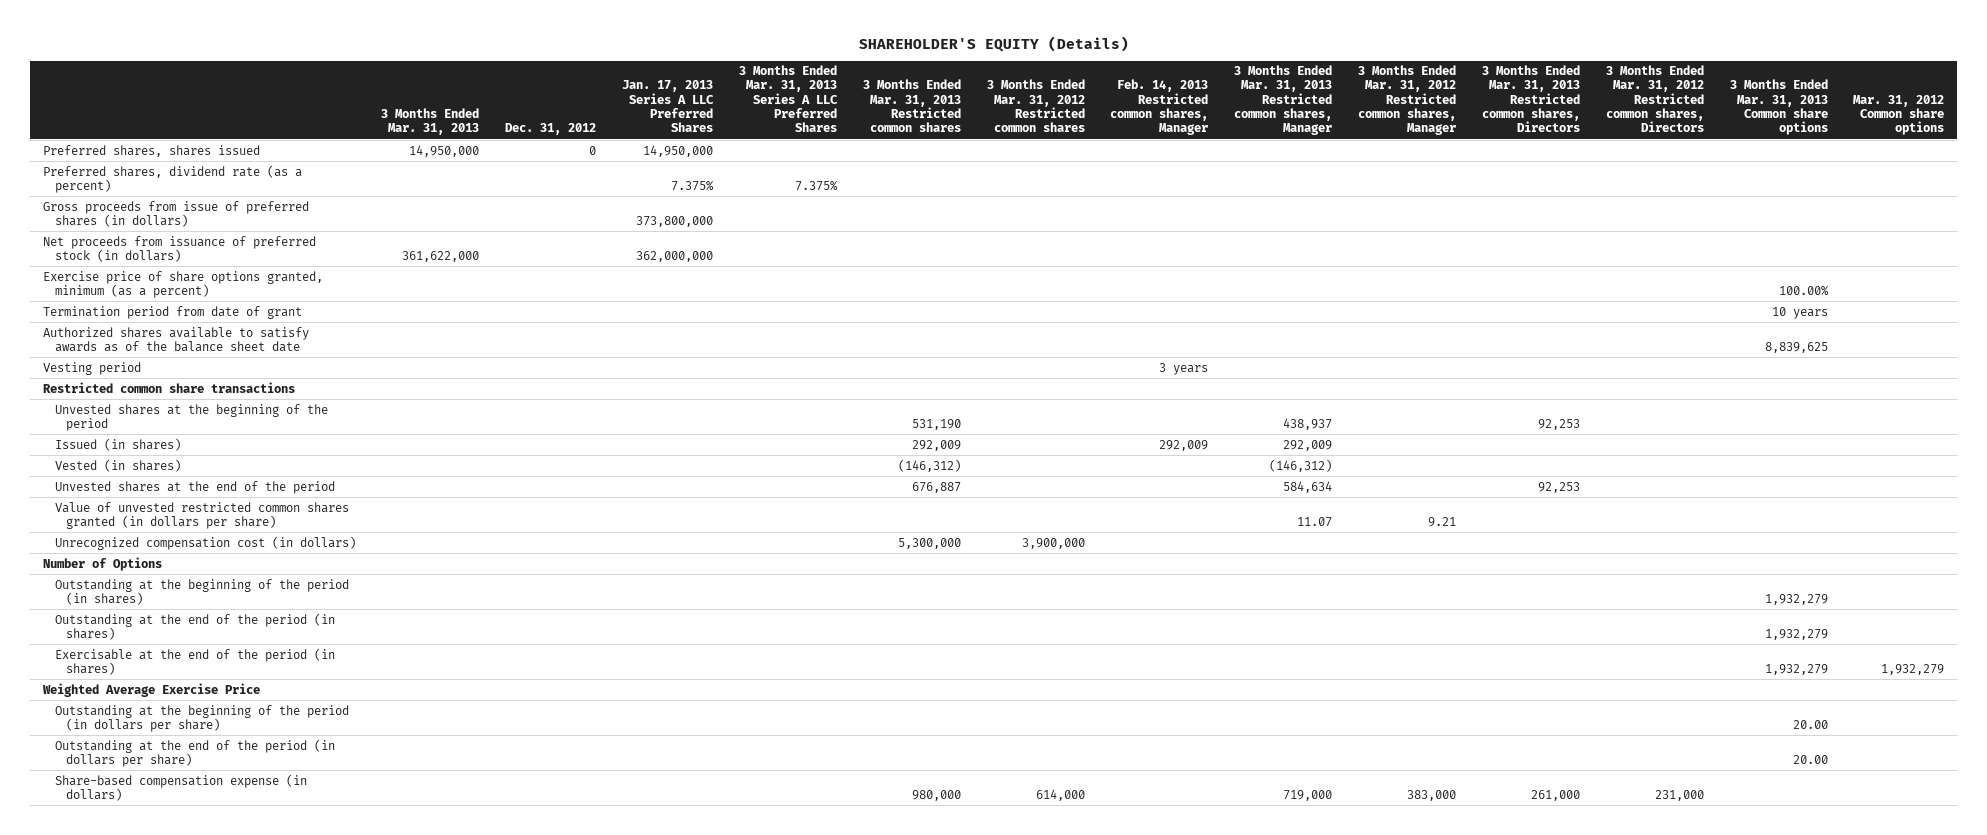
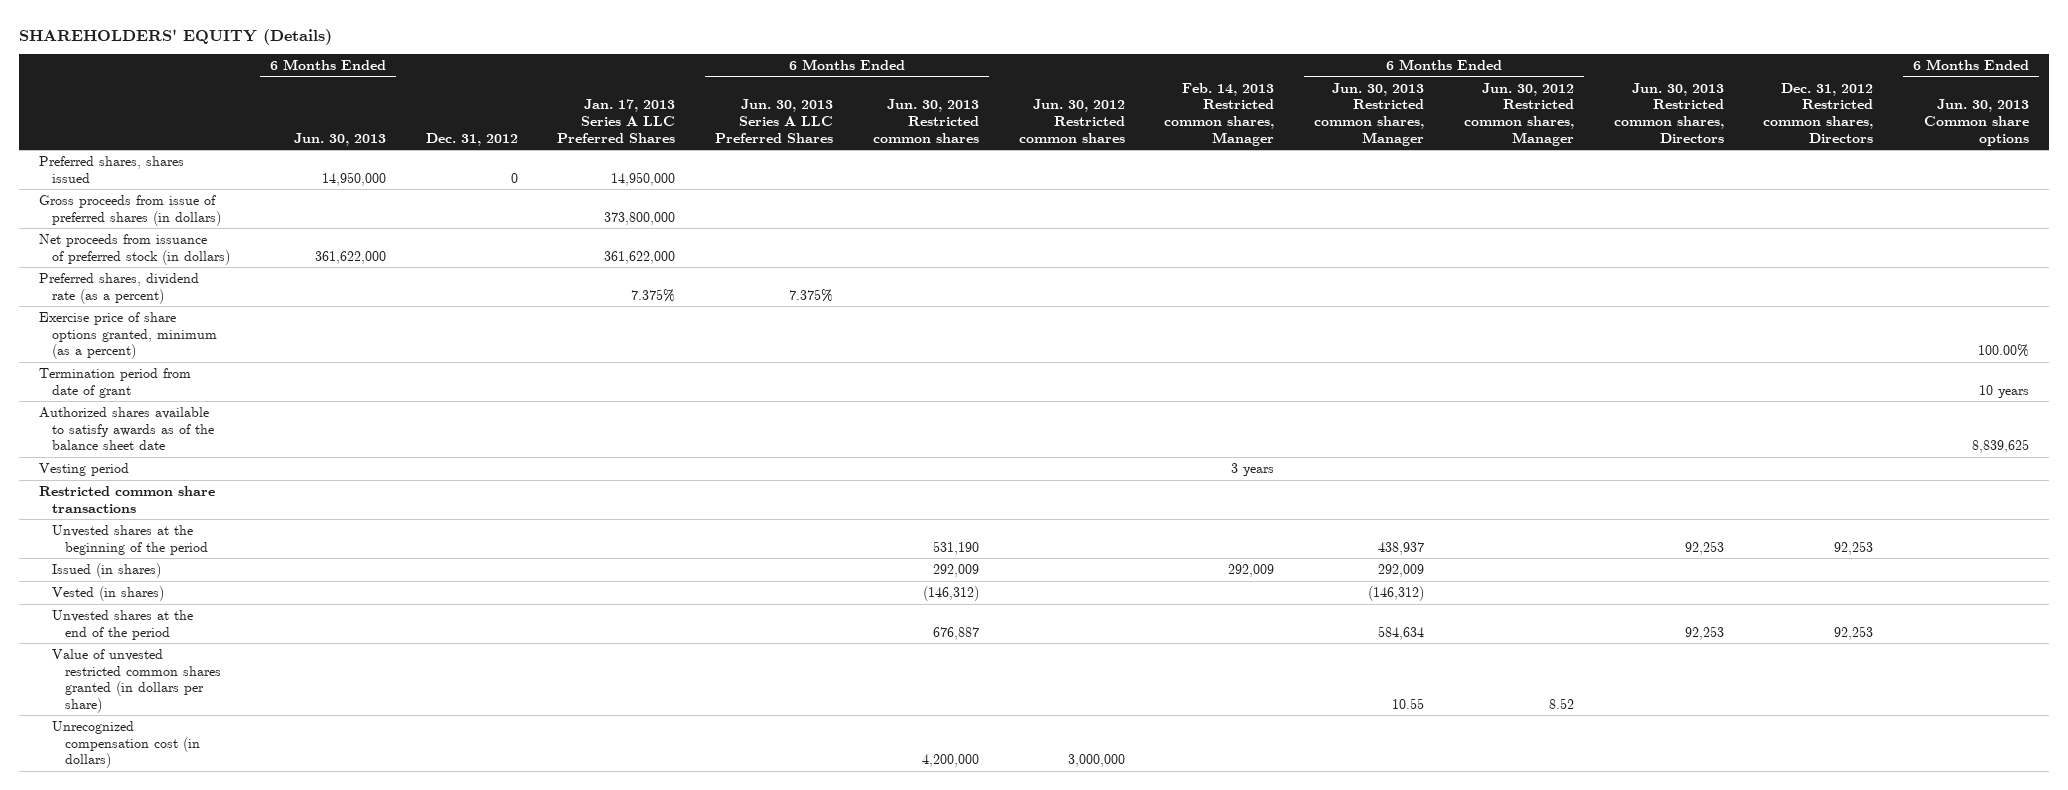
- SHAREHOLDER'S EQUITY (Details)
+ SHAREHOLDERS' EQUITY (Details)
- | 3 Months Ended Mar. 31, 2013 | Dec. 31, 2012 | Jan. 17, 2013 Series A LLC Preferred Shares | 3 Months Ended Mar. 31, 2013 Series A LLC Preferred Shares | 3 Months Ended Mar. 31, 2013 Restricted common shares | 3 Months Ended Mar. 31, 2012 Restricted common shares | Feb. 14, 2013 Restricted common shares, Manager | 3 Months Ended Mar. 31, 2013 Restricted common shares, Manager | 3 Months Ended Mar. 31, 2012 Restricted common shares, Manager | 3 Months Ended Mar. 31, 2013 Restricted common shares, Directors | 3 Months Ended Mar. 31, 2012 Restricted common shares, Directors | 3 Months Ended Mar. 31, 2013 Common share options | Mar. 31, 2012 Common share options
+ | 6 Months Ended Jun. 30, 2013 | Dec. 31, 2012 | Jan. 17, 2013 Series A LLC Preferred Shares | 6 Months Ended Jun. 30, 2013 Series A LLC Preferred Shares | 6 Months Ended Jun. 30, 2013 Restricted common shares | Jun. 30, 2012 Restricted common shares | Feb. 14, 2013 Restricted common shares, Manager | 6 Months Ended Jun. 30, 2013 Restricted common shares, Manager | 6 Months Ended Jun. 30, 2012 Restricted common shares, Manager | Jun. 30, 2013 Restricted common shares, Directors | Dec. 31, 2012 Restricted common shares, Directors | 6 Months Ended Jun. 30, 2013 Common share options
- Net proceeds from issuance of preferred stock (in dollars) | 361,622,000 | | 362,000,000 | | | | | | | | | |
+ Net proceeds from issuance of preferred stock (in dollars) | 361,622,000 | | 361,622,000 | | | | | | | | |
moved down: Preferred shares, dividend rate (as a percent) | | | 7.375% | 7.375% | | | | | | | |
- Number of Options
- Outstanding at the beginning of the period (in shares) | | | | | | | | | | | | 1,932,279 |
- Outstanding at the end of the period (in shares) | | | | | | | | | | | | 1,932,279 |
- Exercisable at the end of the period (in shares) | | | | | | | | | | | | 1,932,279 | 1,932,279
- Weighted Average Exercise Price
- Outstanding at the beginning of the period (in dollars per share) | | | | | | | | | | | | 20.00 |
- Outstanding at the end of the period (in dollars per share) | | | | | | | | | | | | 20.00 |
- Share-based compensation expense (in dollars) | | | | | 980,000 | 614,000 | | 719,000 | 383,000 | 261,000 | 231,000 | |

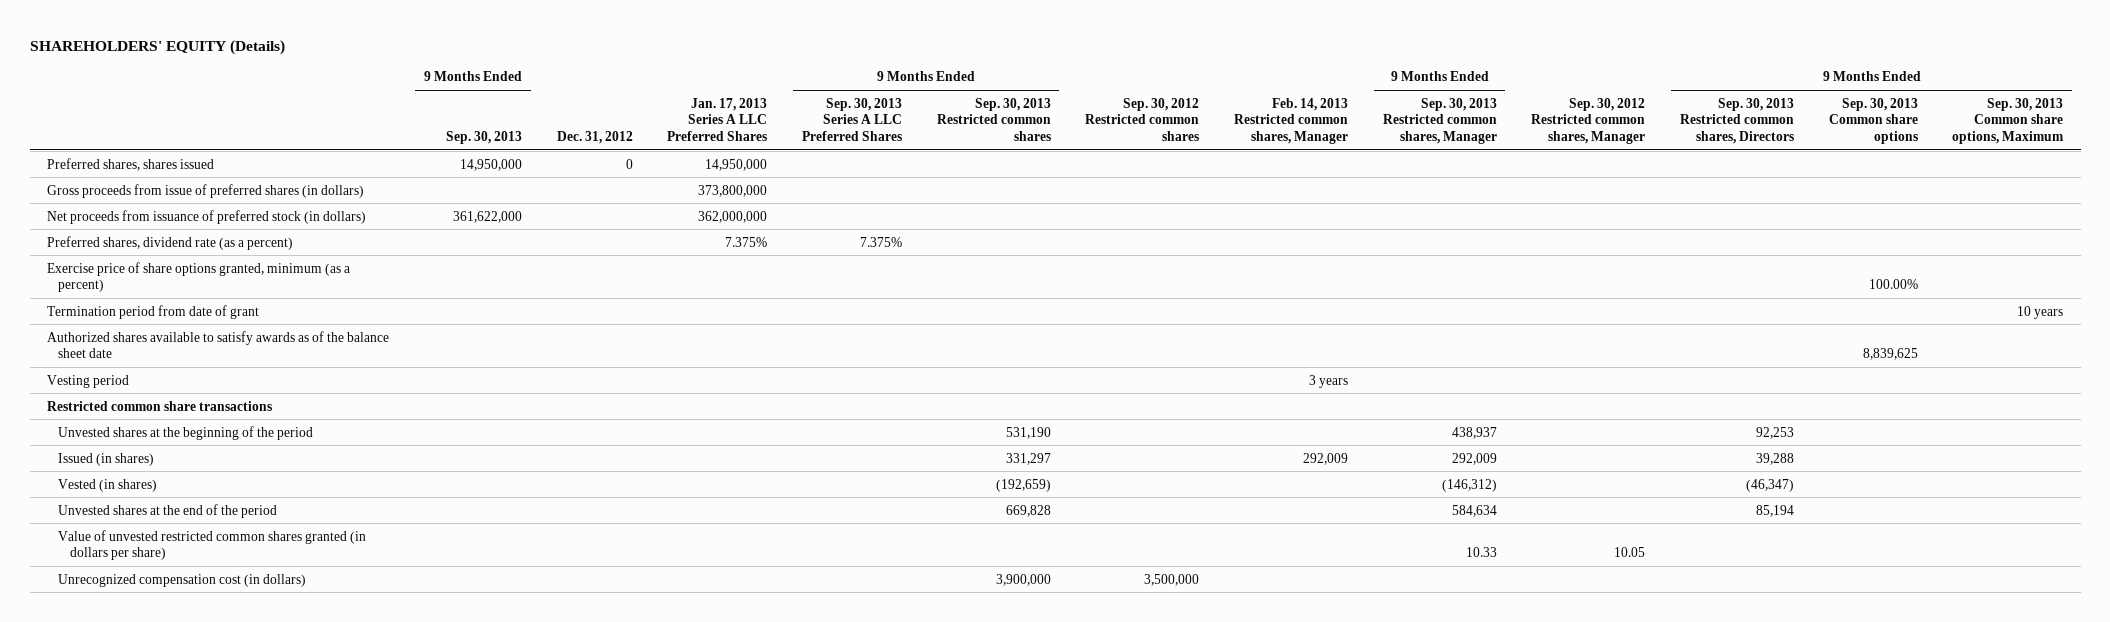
- | 6 Months Ended Jun. 30, 2013 | Dec. 31, 2012 | Jan. 17, 2013 Series A LLC Preferred Shares | 6 Months Ended Jun. 30, 2013 Series A LLC Preferred Shares | 6 Months Ended Jun. 30, 2013 Restricted common shares | Jun. 30, 2012 Restricted common shares | Feb. 14, 2013 Restricted common shares, Manager | 6 Months Ended Jun. 30, 2013 Restricted common shares, Manager | 6 Months Ended Jun. 30, 2012 Restricted common shares, Manager | Jun. 30, 2013 Restricted common shares, Directors | Dec. 31, 2012 Restricted common shares, Directors | 6 Months Ended Jun. 30, 2013 Common share options
+ | 9 Months Ended Sep. 30, 2013 | Dec. 31, 2012 | Jan. 17, 2013 Series A LLC Preferred Shares | 9 Months Ended Sep. 30, 2013 Series A LLC Preferred Shares | 9 Months Ended Sep. 30, 2013 Restricted common shares | Sep. 30, 2012 Restricted common shares | Feb. 14, 2013 Restricted common shares, Manager | 9 Months Ended Sep. 30, 2013 Restricted common shares, Manager | Sep. 30, 2012 Restricted common shares, Manager | 9 Months Ended Sep. 30, 2013 Restricted common shares, Directors | 9 Months Ended Sep. 30, 2013 Common share options | 9 Months Ended Sep. 30, 2013 Common share options, Maximum
- Net proceeds from issuance of preferred stock (in dollars) | 361,622,000 | | 361,622,000 | | | | | | | | |
+ Net proceeds from issuance of preferred stock (in dollars) | 361,622,000 | | 362,000,000 | | | | | | | | |

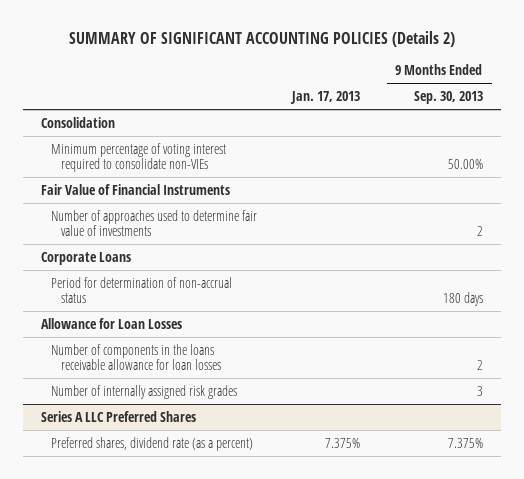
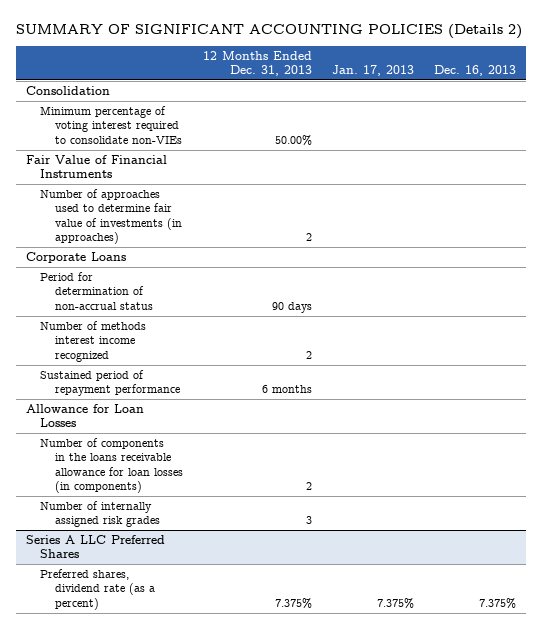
- | Jan. 17, 2013 | 9 Months Ended Sep. 30, 2013
+ | 12 Months Ended Dec. 31, 2013 | Jan. 17, 2013 | Dec. 16, 2013
- Number of approaches used to determine fair value of investments | | 2
+ Number of approaches used to determine fair value of investments (in approaches) | 2 | |
+ Number of methods interest income recognized | 2 | |
+ Sustained period of repayment performance | 6 months | |
- Number of components in the loans receivable allowance for loan losses | | 2
+ Number of components in the loans receivable allowance for loan losses (in components) | 2 | |

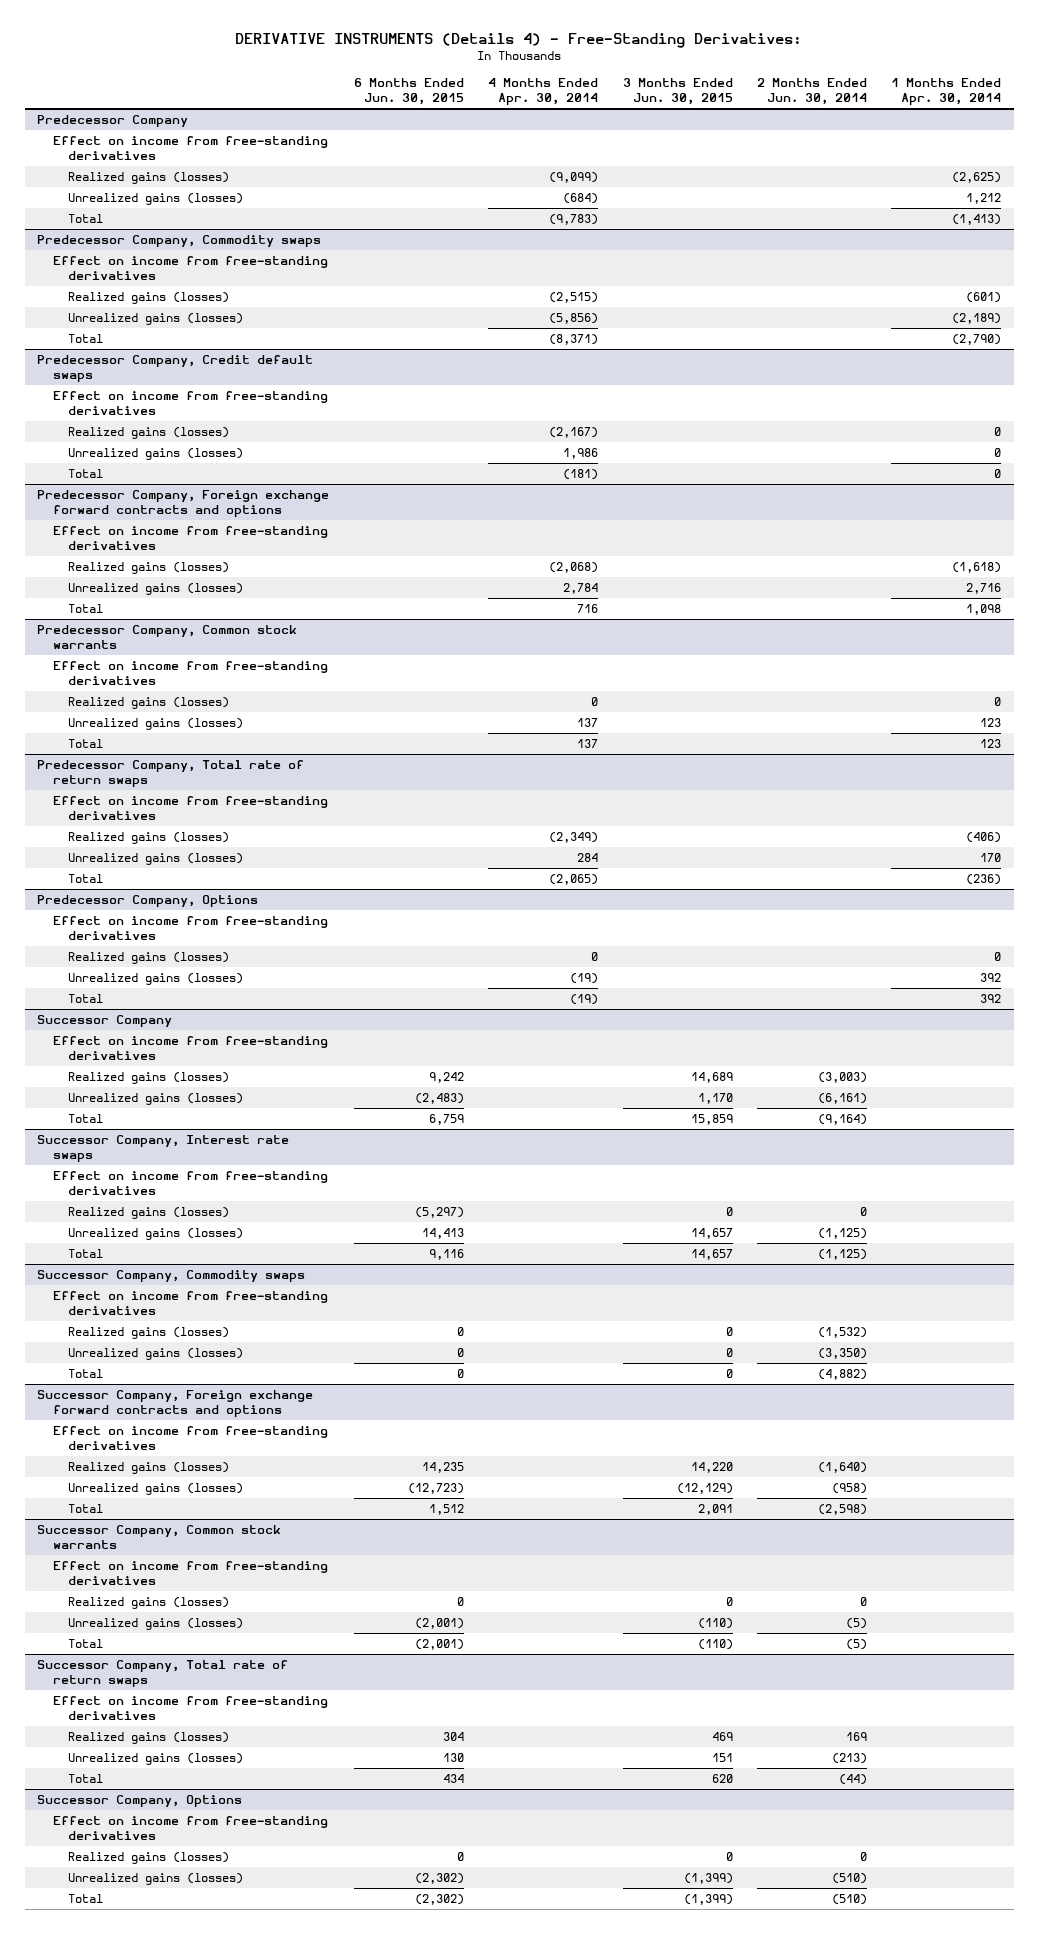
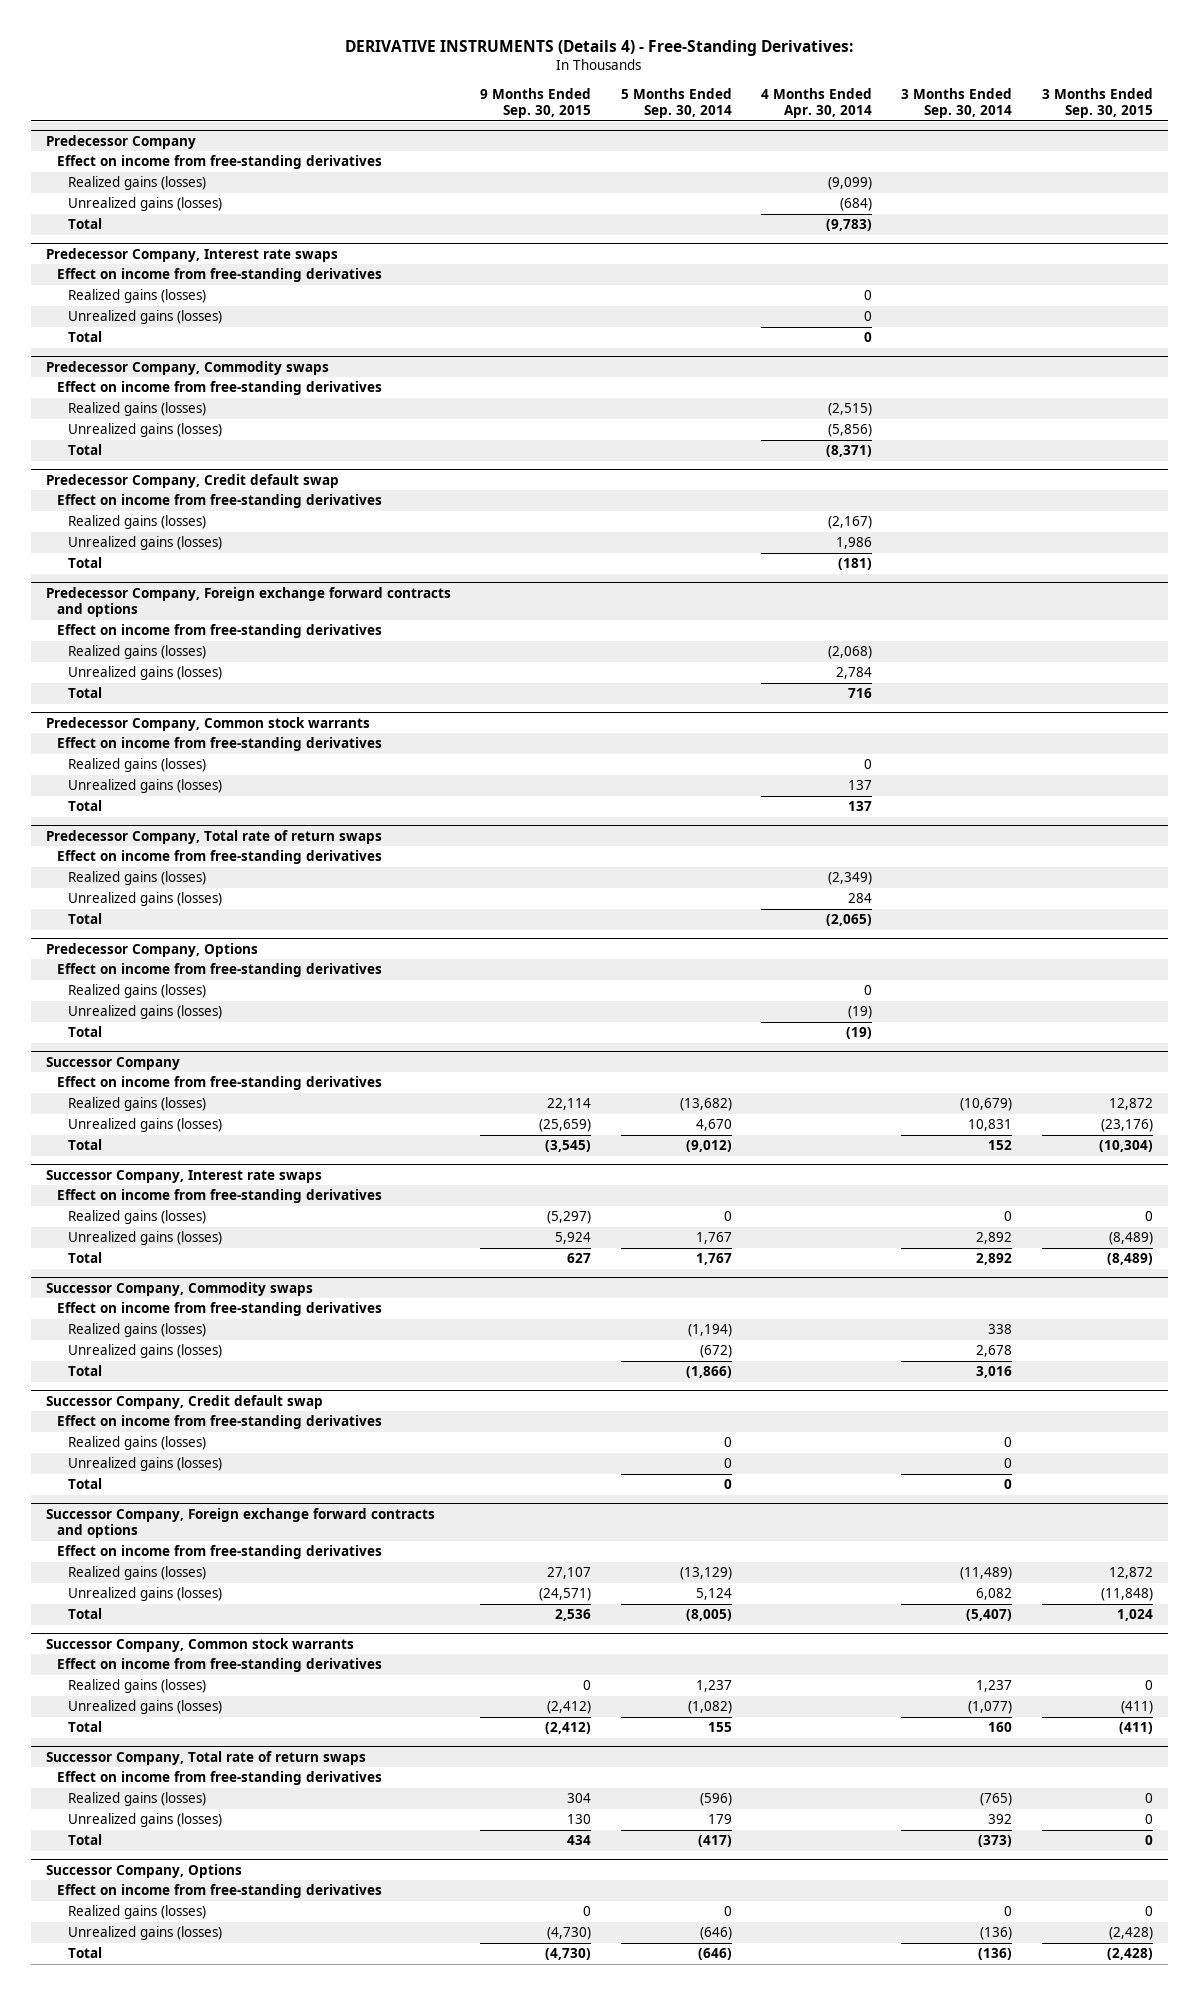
- | 6 Months Ended Jun. 30, 2015 | 4 Months Ended Apr. 30, 2014 | 3 Months Ended Jun. 30, 2015 | 2 Months Ended Jun. 30, 2014 | 1 Months Ended Apr. 30, 2014
+ | 9 Months Ended Sep. 30, 2015 | 5 Months Ended Sep. 30, 2014 | 4 Months Ended Apr. 30, 2014 | 3 Months Ended Sep. 30, 2014 | 3 Months Ended Sep. 30, 2015
+ Predecessor Company, Interest rate swaps
+ Effect on income from free-standing derivatives
+ Realized gains (losses) | | | 0 | |
+ Unrealized gains (losses) | | | 0 | |
+ Total | | | 0 | |
- Predecessor Company, Credit default swaps
+ Predecessor Company, Credit default swap
+ Successor Company, Credit default swap
+ Effect on income from free-standing derivatives
+ Realized gains (losses) | | 0 | | 0 |
+ Unrealized gains (losses) | | 0 | | 0 |
+ Total | | 0 | | 0 |

